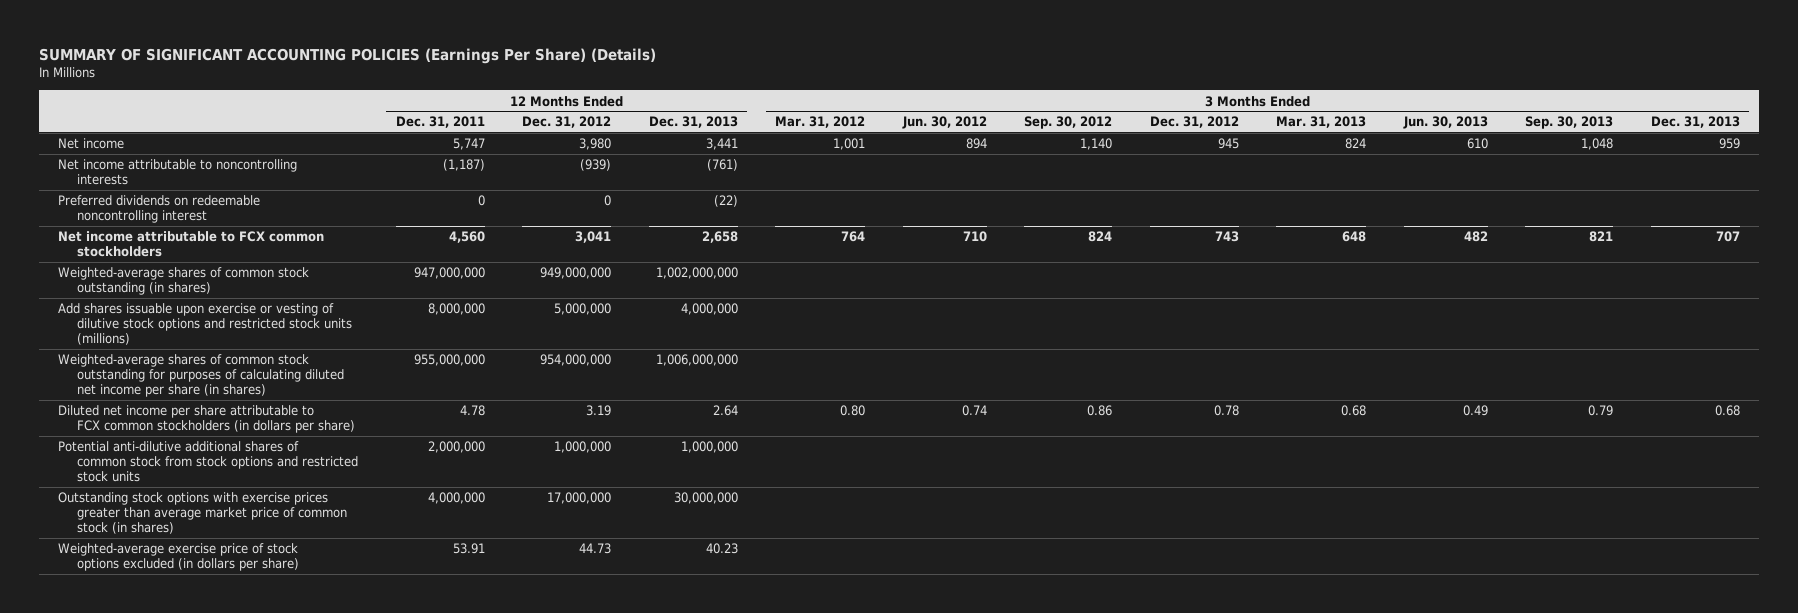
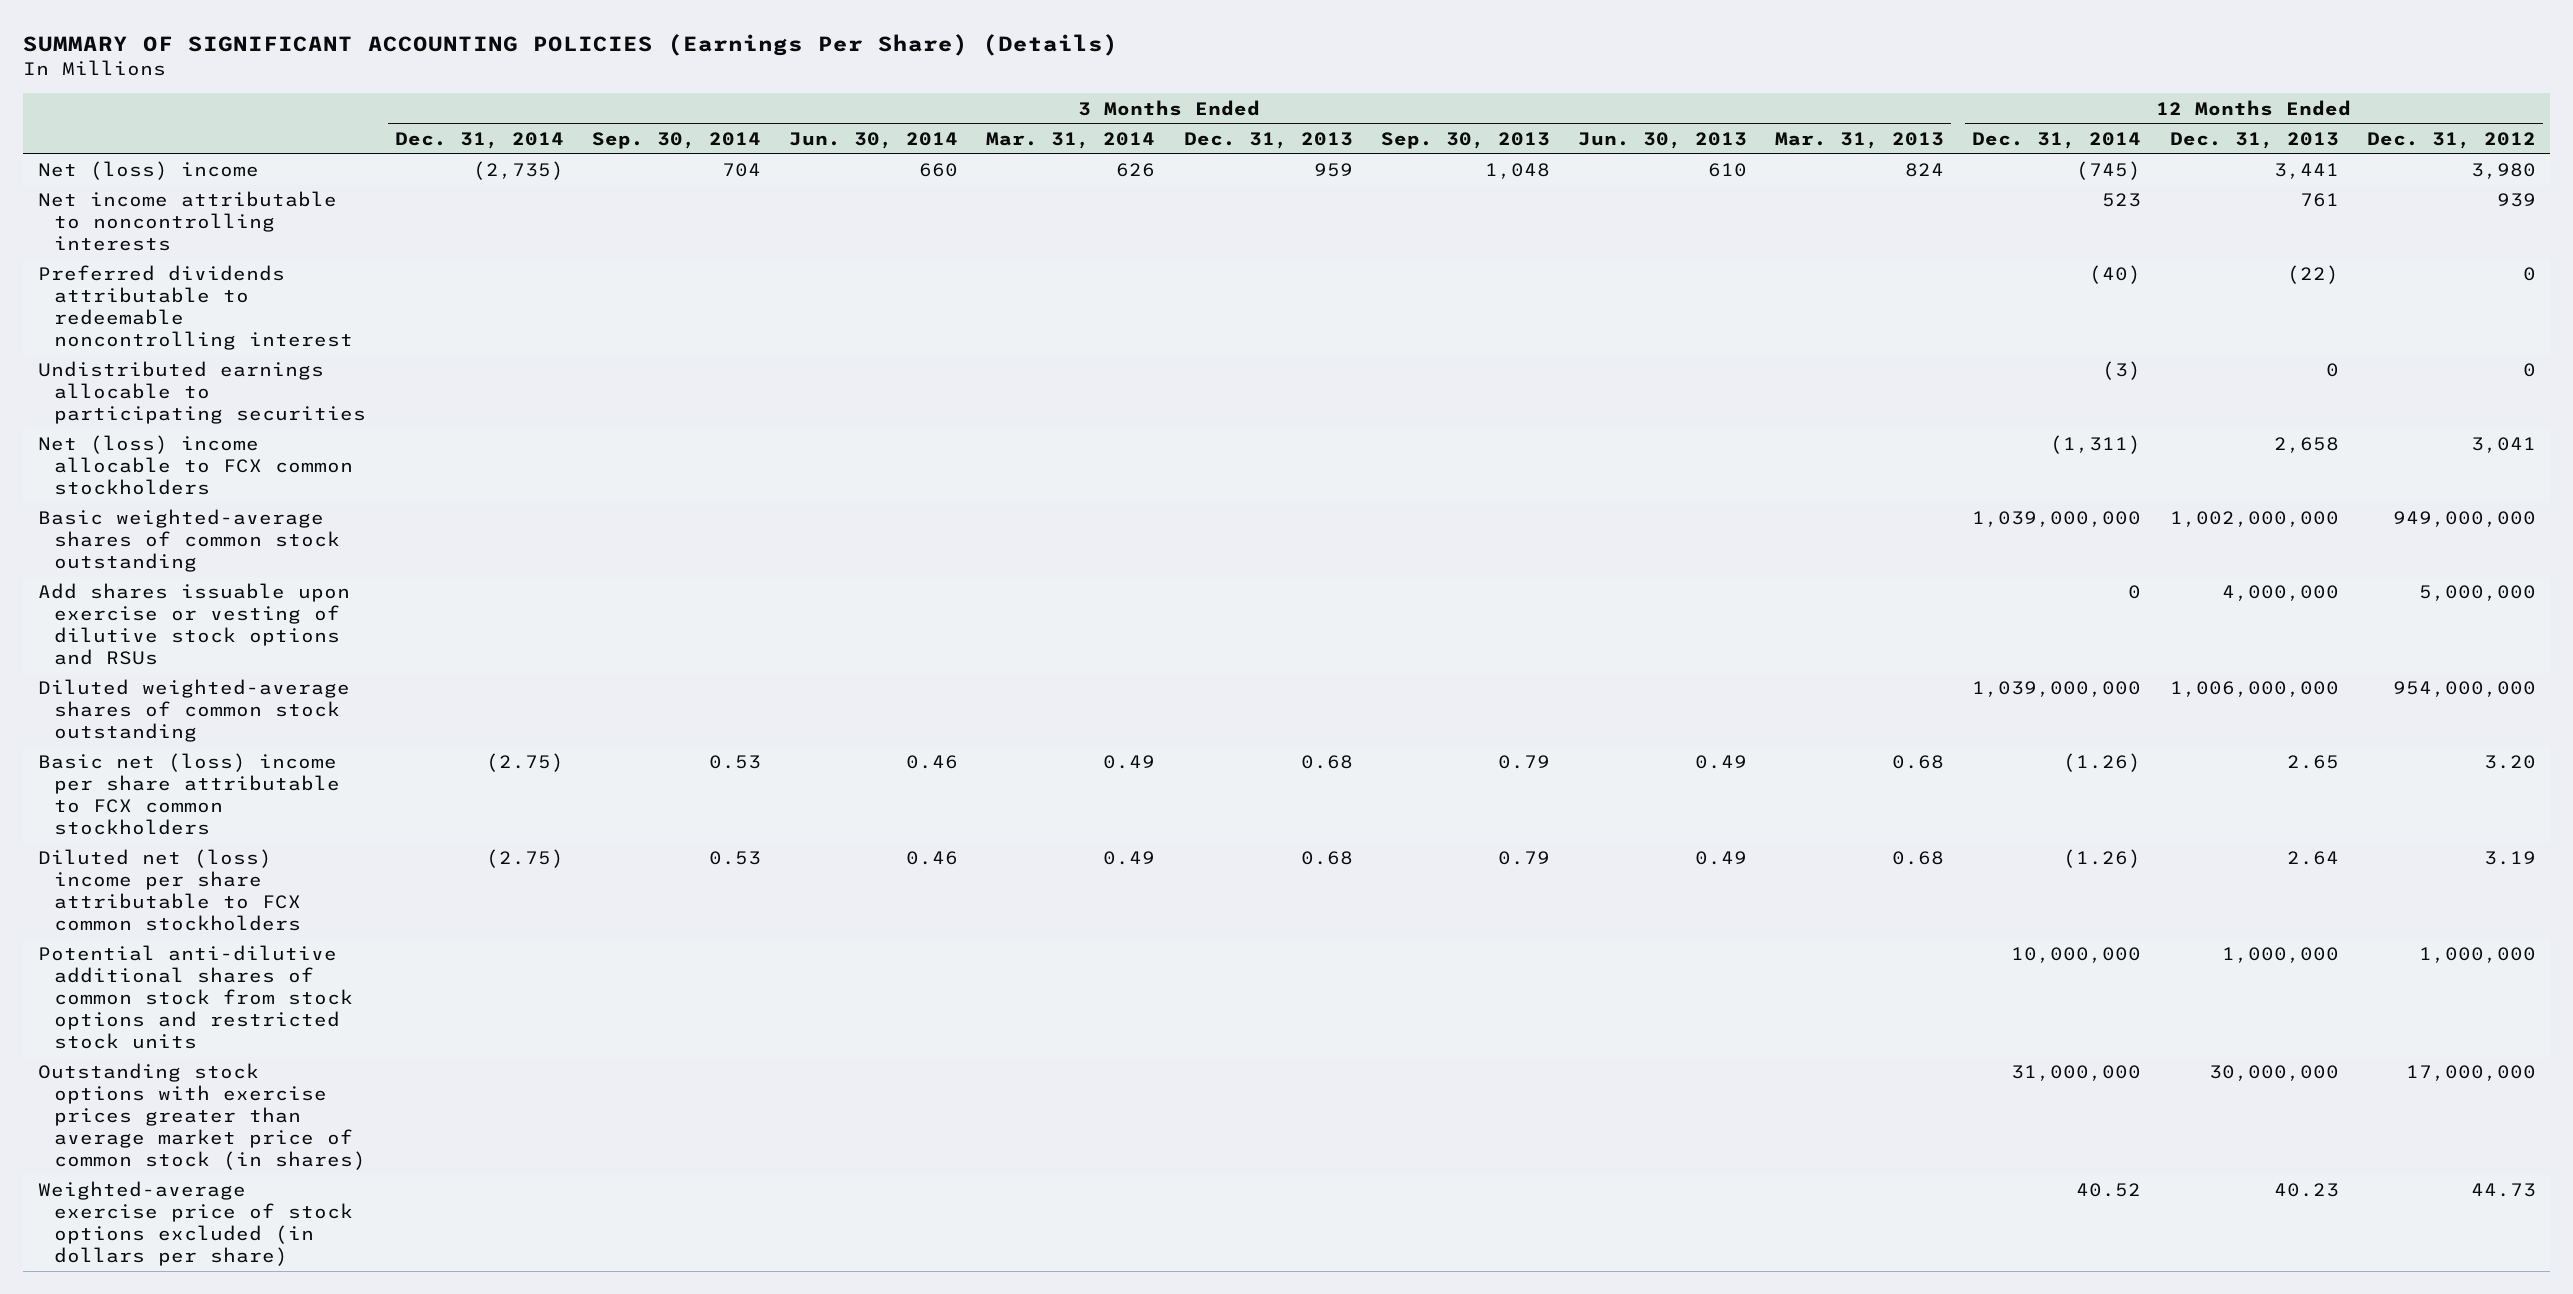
- | 12 Months Ended Dec. 31, 2011 | 12 Months Ended Dec. 31, 2012 | 12 Months Ended Dec. 31, 2013 | 3 Months Ended Mar. 31, 2012 | 3 Months Ended Jun. 30, 2012 | 3 Months Ended Sep. 30, 2012 | 3 Months Ended Dec. 31, 2012 | 3 Months Ended Mar. 31, 2013 | 3 Months Ended Jun. 30, 2013 | 3 Months Ended Sep. 30, 2013 | 3 Months Ended Dec. 31, 2013
+ | 3 Months Ended Dec. 31, 2014 | 3 Months Ended Sep. 30, 2014 | 3 Months Ended Jun. 30, 2014 | 3 Months Ended Mar. 31, 2014 | 3 Months Ended Dec. 31, 2013 | 3 Months Ended Sep. 30, 2013 | 3 Months Ended Jun. 30, 2013 | 3 Months Ended Mar. 31, 2013 | 12 Months Ended Dec. 31, 2014 | 12 Months Ended Dec. 31, 2013 | 12 Months Ended Dec. 31, 2012
- Net income | 5,747 | 3,980 | 3,441 | 1,001 | 894 | 1,140 | 945 | 824 | 610 | 1,048 | 959
- Net income attributable to noncontrolling interests | (1,187) | (939) | (761) | | | | | | | |
- Preferred dividends on redeemable noncontrolling interest | 0 | 0 | (22) | | | | | | | |
- Net income attributable to FCX common stockholders | 4,560 | 3,041 | 2,658 | 764 | 710 | 824 | 743 | 648 | 482 | 821 | 707
- Weighted-average shares of common stock outstanding (in shares) | 947,000,000 | 949,000,000 | 1,002,000,000 | | | | | | | |
- Add shares issuable upon exercise or vesting of dilutive stock options and restricted stock units (millions) | 8,000,000 | 5,000,000 | 4,000,000 | | | | | | | |
- Weighted-average shares of common stock outstanding for purposes of calculating diluted net income per share (in shares) | 955,000,000 | 954,000,000 | 1,006,000,000 | | | | | | | |
- Diluted net income per share attributable to FCX common stockholders (in dollars per share) | 4.78 | 3.19 | 2.64 | 0.80 | 0.74 | 0.86 | 0.78 | 0.68 | 0.49 | 0.79 | 0.68
+ Net (loss) income | (2,735) | 704 | 660 | 626 | 959 | 1,048 | 610 | 824 | (745) | 3,441 | 3,980
+ Net income attributable to noncontrolling interests | | | | | | | | | 523 | 761 | 939
+ Preferred dividends attributable to redeemable noncontrolling interest | | | | | | | | | (40) | (22) | 0
+ Undistributed earnings allocable to participating securities | | | | | | | | | (3) | 0 | 0
+ Net (loss) income allocable to FCX common stockholders | | | | | | | | | (1,311) | 2,658 | 3,041
+ Basic weighted-average shares of common stock outstanding | | | | | | | | | 1,039,000,000 | 1,002,000,000 | 949,000,000
+ Add shares issuable upon exercise or vesting of dilutive stock options and RSUs | | | | | | | | | 0 | 4,000,000 | 5,000,000
+ Diluted weighted-average shares of common stock outstanding | | | | | | | | | 1,039,000,000 | 1,006,000,000 | 954,000,000
+ Basic net (loss) income per share attributable to FCX common stockholders | (2.75) | 0.53 | 0.46 | 0.49 | 0.68 | 0.79 | 0.49 | 0.68 | (1.26) | 2.65 | 3.20
+ Diluted net (loss) income per share attributable to FCX common stockholders | (2.75) | 0.53 | 0.46 | 0.49 | 0.68 | 0.79 | 0.49 | 0.68 | (1.26) | 2.64 | 3.19

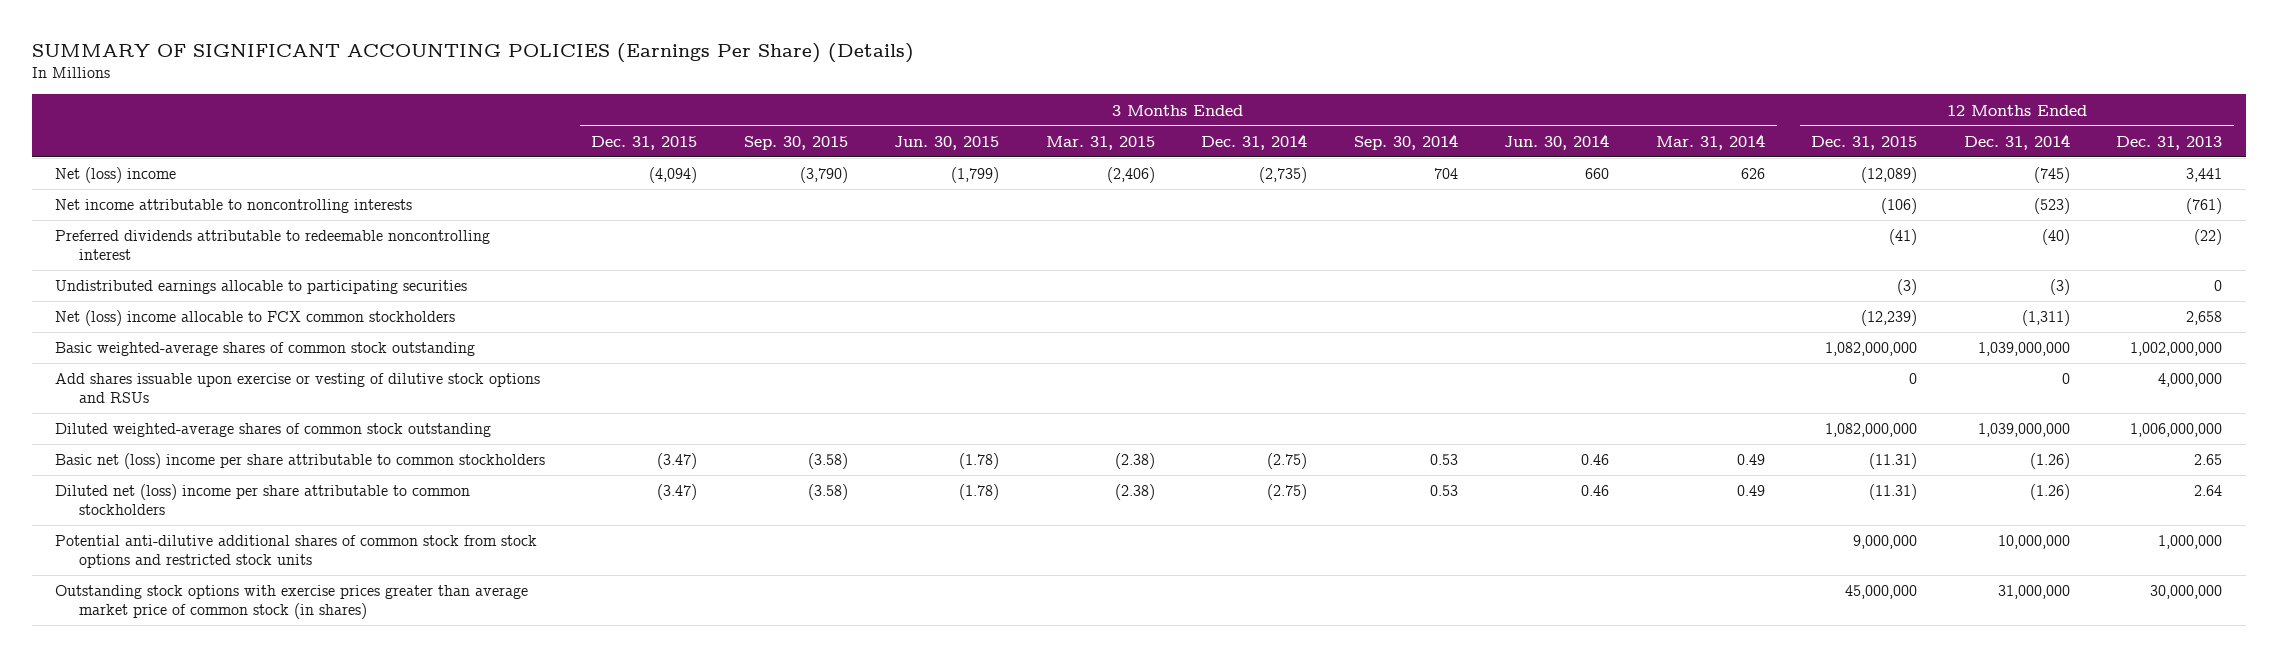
- | 3 Months Ended Dec. 31, 2014 | 3 Months Ended Sep. 30, 2014 | 3 Months Ended Jun. 30, 2014 | 3 Months Ended Mar. 31, 2014 | 3 Months Ended Dec. 31, 2013 | 3 Months Ended Sep. 30, 2013 | 3 Months Ended Jun. 30, 2013 | 3 Months Ended Mar. 31, 2013 | 12 Months Ended Dec. 31, 2014 | 12 Months Ended Dec. 31, 2013 | 12 Months Ended Dec. 31, 2012
+ | 3 Months Ended Dec. 31, 2015 | 3 Months Ended Sep. 30, 2015 | 3 Months Ended Jun. 30, 2015 | 3 Months Ended Mar. 31, 2015 | 3 Months Ended Dec. 31, 2014 | 3 Months Ended Sep. 30, 2014 | 3 Months Ended Jun. 30, 2014 | 3 Months Ended Mar. 31, 2014 | 12 Months Ended Dec. 31, 2015 | 12 Months Ended Dec. 31, 2014 | 12 Months Ended Dec. 31, 2013
- Net income attributable to noncontrolling interests | | | | | | | | | 523 | 761 | 939
+ Net income attributable to noncontrolling interests | | | | | | | | | (106) | (523) | (761)
- Basic net (loss) income per share attributable to FCX common stockholders | (2.75) | 0.53 | 0.46 | 0.49 | 0.68 | 0.79 | 0.49 | 0.68 | (1.26) | 2.65 | 3.20
- Diluted net (loss) income per share attributable to FCX common stockholders | (2.75) | 0.53 | 0.46 | 0.49 | 0.68 | 0.79 | 0.49 | 0.68 | (1.26) | 2.64 | 3.19
+ Basic net (loss) income per share attributable to common stockholders | (3.47) | (3.58) | (1.78) | (2.38) | (2.75) | 0.53 | 0.46 | 0.49 | (11.31) | (1.26) | 2.65
+ Diluted net (loss) income per share attributable to common stockholders | (3.47) | (3.58) | (1.78) | (2.38) | (2.75) | 0.53 | 0.46 | 0.49 | (11.31) | (1.26) | 2.64
- Weighted-average exercise price of stock options excluded (in dollars per share) | | | | | | | | | 40.52 | 40.23 | 44.73

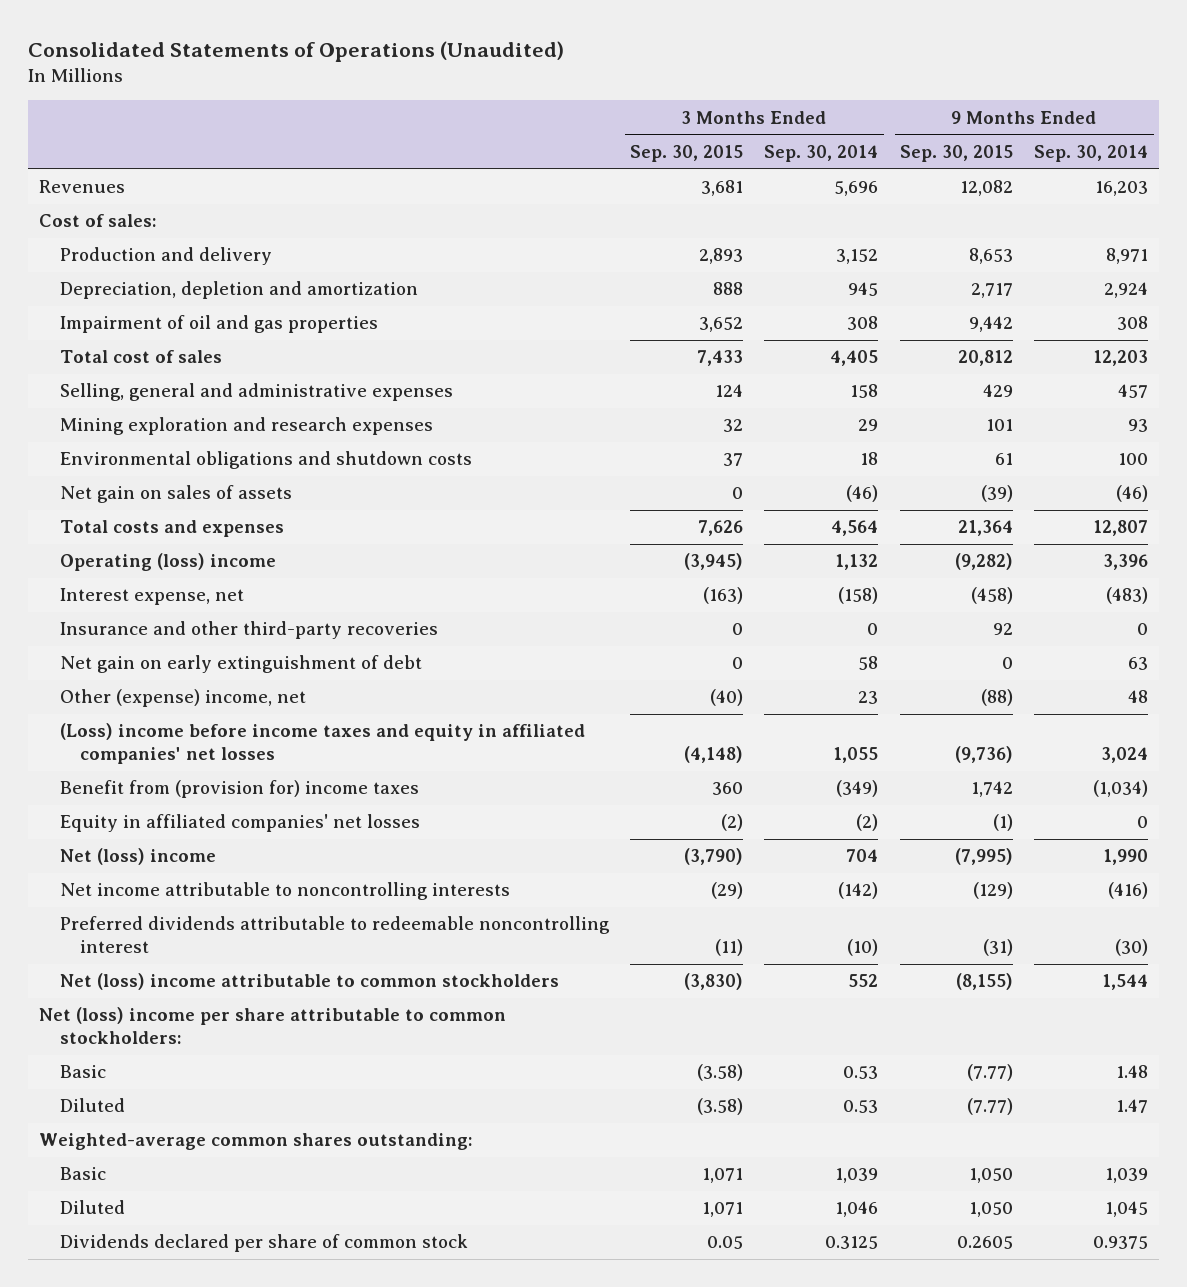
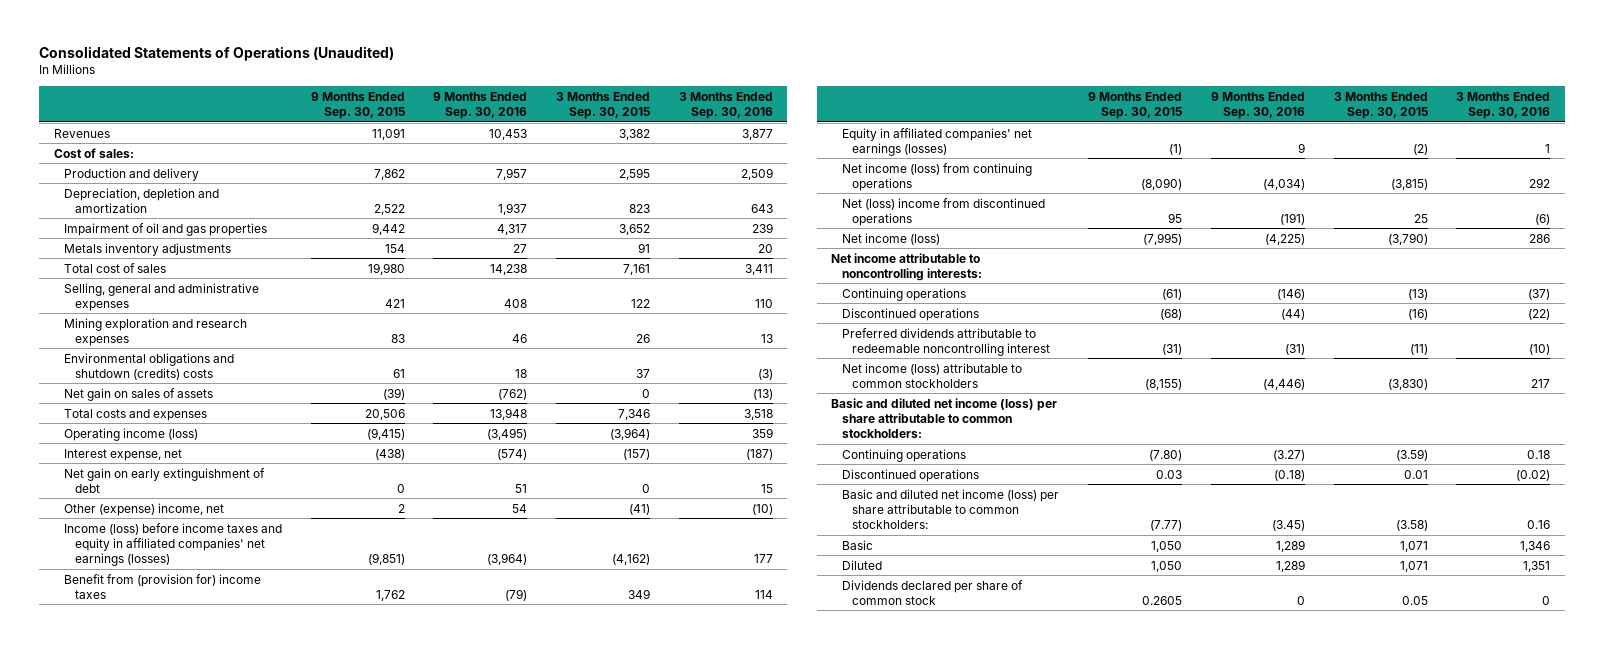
- | 3 Months Ended Sep. 30, 2015 | 3 Months Ended Sep. 30, 2014 | 9 Months Ended Sep. 30, 2015 | 9 Months Ended Sep. 30, 2014
+ | 9 Months Ended Sep. 30, 2015 | 9 Months Ended Sep. 30, 2016 | 3 Months Ended Sep. 30, 2015 | 3 Months Ended Sep. 30, 2016
- Revenues | 3,681 | 5,696 | 12,082 | 16,203
+ Revenues | 11,091 | 10,453 | 3,382 | 3,877
- Production and delivery | 2,893 | 3,152 | 8,653 | 8,971
- Depreciation, depletion and amortization | 888 | 945 | 2,717 | 2,924
+ Production and delivery | 7,862 | 7,957 | 2,595 | 2,509
+ Depreciation, depletion and amortization | 2,522 | 1,937 | 823 | 643
- Total cost of sales | 7,433 | 4,405 | 20,812 | 12,203
- Selling, general and administrative expenses | 124 | 158 | 429 | 457
- Mining exploration and research expenses | 32 | 29 | 101 | 93
- Environmental obligations and shutdown costs | 37 | 18 | 61 | 100
+ Metals inventory adjustments | 154 | 27 | 91 | 20
+ Total cost of sales | 19,980 | 14,238 | 7,161 | 3,411
+ Selling, general and administrative expenses | 421 | 408 | 122 | 110
+ Mining exploration and research expenses | 83 | 46 | 26 | 13
+ Environmental obligations and shutdown (credits) costs | 61 | 18 | 37 | (3)
- Total costs and expenses | 7,626 | 4,564 | 21,364 | 12,807
- Operating (loss) income | (3,945) | 1,132 | (9,282) | 3,396
- Interest expense, net | (163) | (158) | (458) | (483)
- Insurance and other third-party recoveries | 0 | 0 | 92 | 0
+ Total costs and expenses | 20,506 | 13,948 | 7,346 | 3,518
+ Operating income (loss) | (9,415) | (3,495) | (3,964) | 359
+ Interest expense, net | (438) | (574) | (157) | (187)
- Other (expense) income, net | (40) | 23 | (88) | 48
- (Loss) income before income taxes and equity in affiliated companies' net losses | (4,148) | 1,055 | (9,736) | 3,024
- Benefit from (provision for) income taxes | 360 | (349) | 1,742 | (1,034)
- Equity in affiliated companies' net losses | (2) | (2) | (1) | 0
- Net (loss) income | (3,790) | 704 | (7,995) | 1,990
- Net income attributable to noncontrolling interests | (29) | (142) | (129) | (416)
+ Other (expense) income, net | 2 | 54 | (41) | (10)
+ Income (loss) before income taxes and equity in affiliated companies' net earnings (losses) | (9,851) | (3,964) | (4,162) | 177
+ Benefit from (provision for) income taxes | 1,762 | (79) | 349 | 114
+ Equity in affiliated companies' net earnings (losses) | (1) | 9 | (2) | 1
+ Net income (loss) from continuing operations | (8,090) | (4,034) | (3,815) | 292
+ Net (loss) income from discontinued operations | 95 | (191) | 25 | (6)
+ Net income (loss) | (7,995) | (4,225) | (3,790) | 286
+ Net income attributable to noncontrolling interests:
+ Continuing operations | (61) | (146) | (13) | (37)
+ Discontinued operations | (68) | (44) | (16) | (22)
- Net (loss) income attributable to common stockholders | (3,830) | 552 | (8,155) | 1,544
- Net (loss) income per share attributable to common stockholders:
- Basic | (3.58) | 0.53 | (7.77) | 1.48
- Diluted | (3.58) | 0.53 | (7.77) | 1.47
- Weighted-average common shares outstanding:
+ Net income (loss) attributable to common stockholders | (8,155) | (4,446) | (3,830) | 217
+ Basic and diluted net income (loss) per share attributable to common stockholders:
+ Continuing operations | (7.80) | (3.27) | (3.59) | 0.18
+ Discontinued operations | 0.03 | (0.18) | 0.01 | (0.02)
+ Basic and diluted net income (loss) per share attributable to common stockholders: | (7.77) | (3.45) | (3.58) | 0.16

